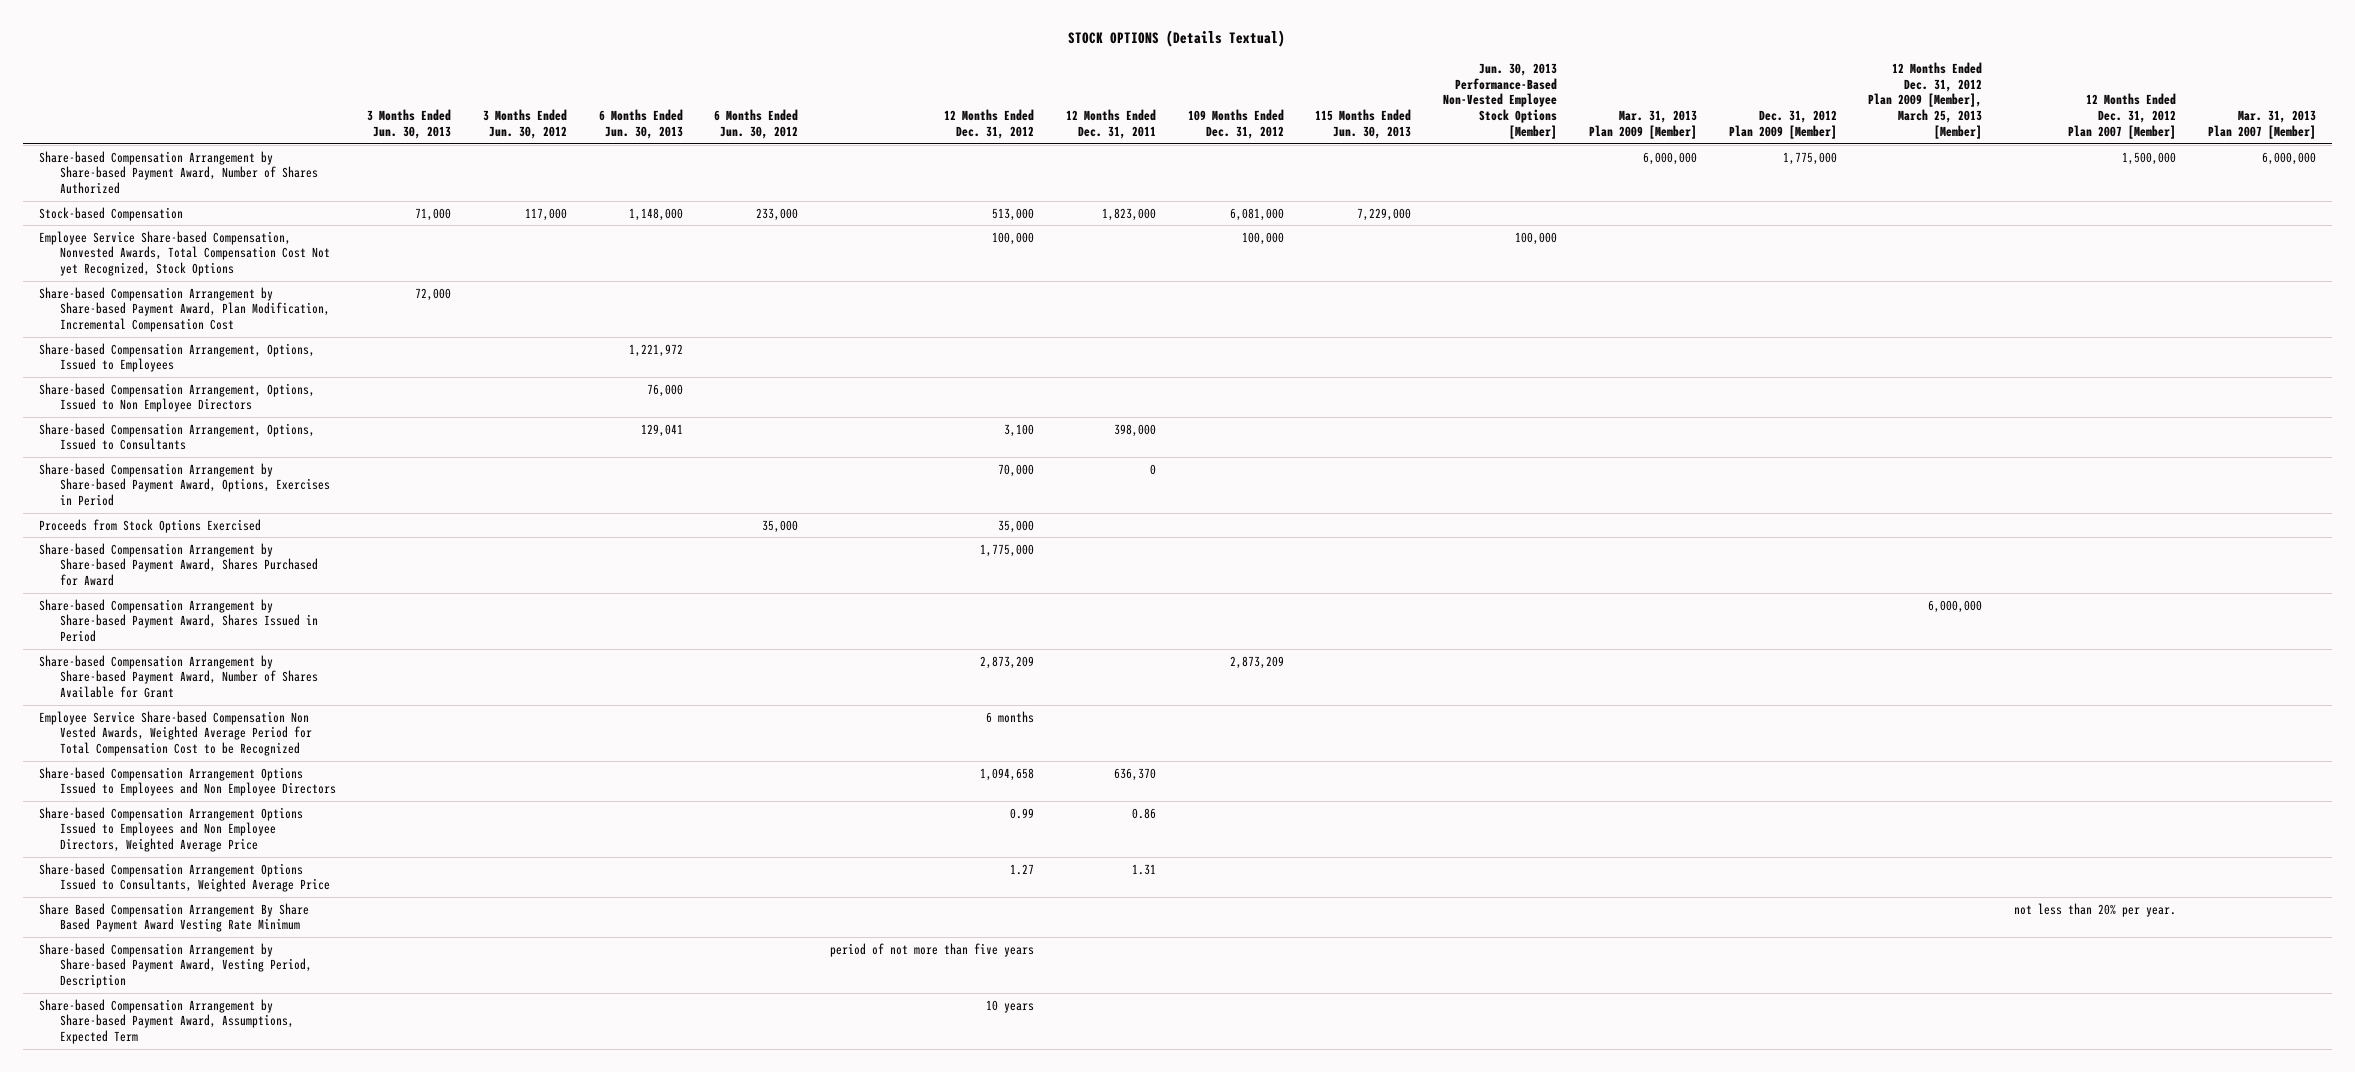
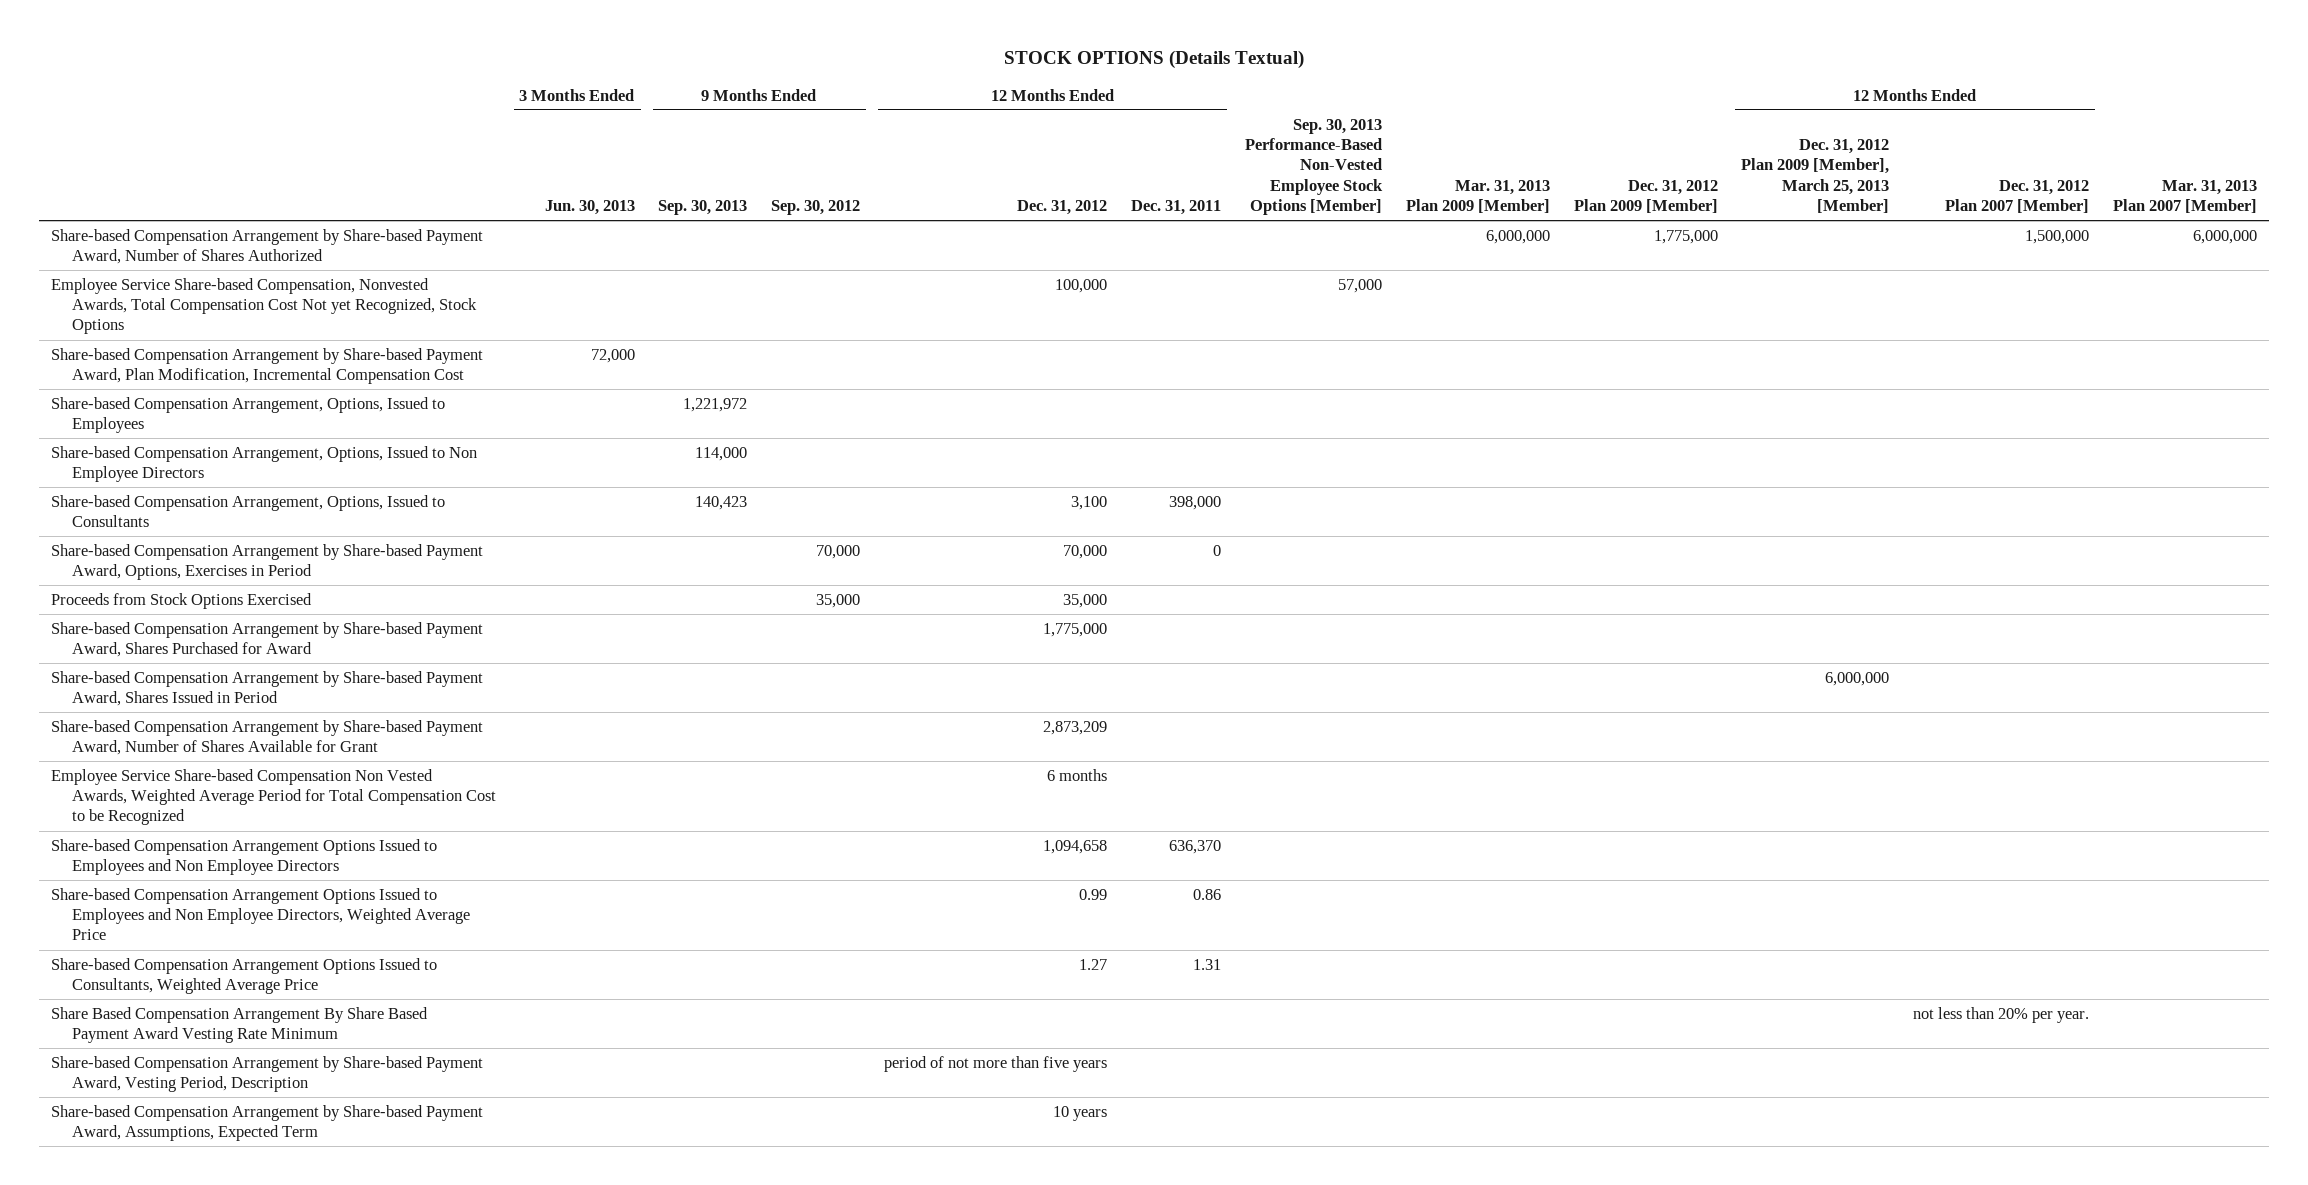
- | 3 Months Ended Jun. 30, 2013 | 3 Months Ended Jun. 30, 2012 | 6 Months Ended Jun. 30, 2013 | 6 Months Ended Jun. 30, 2012 | 12 Months Ended Dec. 31, 2012 | 12 Months Ended Dec. 31, 2011 | 109 Months Ended Dec. 31, 2012 | 115 Months Ended Jun. 30, 2013 | Jun. 30, 2013 Performance-Based Non-Vested Employee Stock Options [Member] | Mar. 31, 2013 Plan 2009 [Member] | Dec. 31, 2012 Plan 2009 [Member] | 12 Months Ended Dec. 31, 2012 Plan 2009 [Member], March 25, 2013 [Member] | 12 Months Ended Dec. 31, 2012 Plan 2007 [Member] | Mar. 31, 2013 Plan 2007 [Member]
+ | 3 Months Ended Jun. 30, 2013 | 9 Months Ended Sep. 30, 2013 | 9 Months Ended Sep. 30, 2012 | 12 Months Ended Dec. 31, 2012 | 12 Months Ended Dec. 31, 2011 | Sep. 30, 2013 Performance-Based Non-Vested Employee Stock Options [Member] | Mar. 31, 2013 Plan 2009 [Member] | Dec. 31, 2012 Plan 2009 [Member] | 12 Months Ended Dec. 31, 2012 Plan 2009 [Member], March 25, 2013 [Member] | 12 Months Ended Dec. 31, 2012 Plan 2007 [Member] | Mar. 31, 2013 Plan 2007 [Member]
- Stock-based Compensation | 71,000 | 117,000 | 1,148,000 | 233,000 | 513,000 | 1,823,000 | 6,081,000 | 7,229,000 | | | | | |

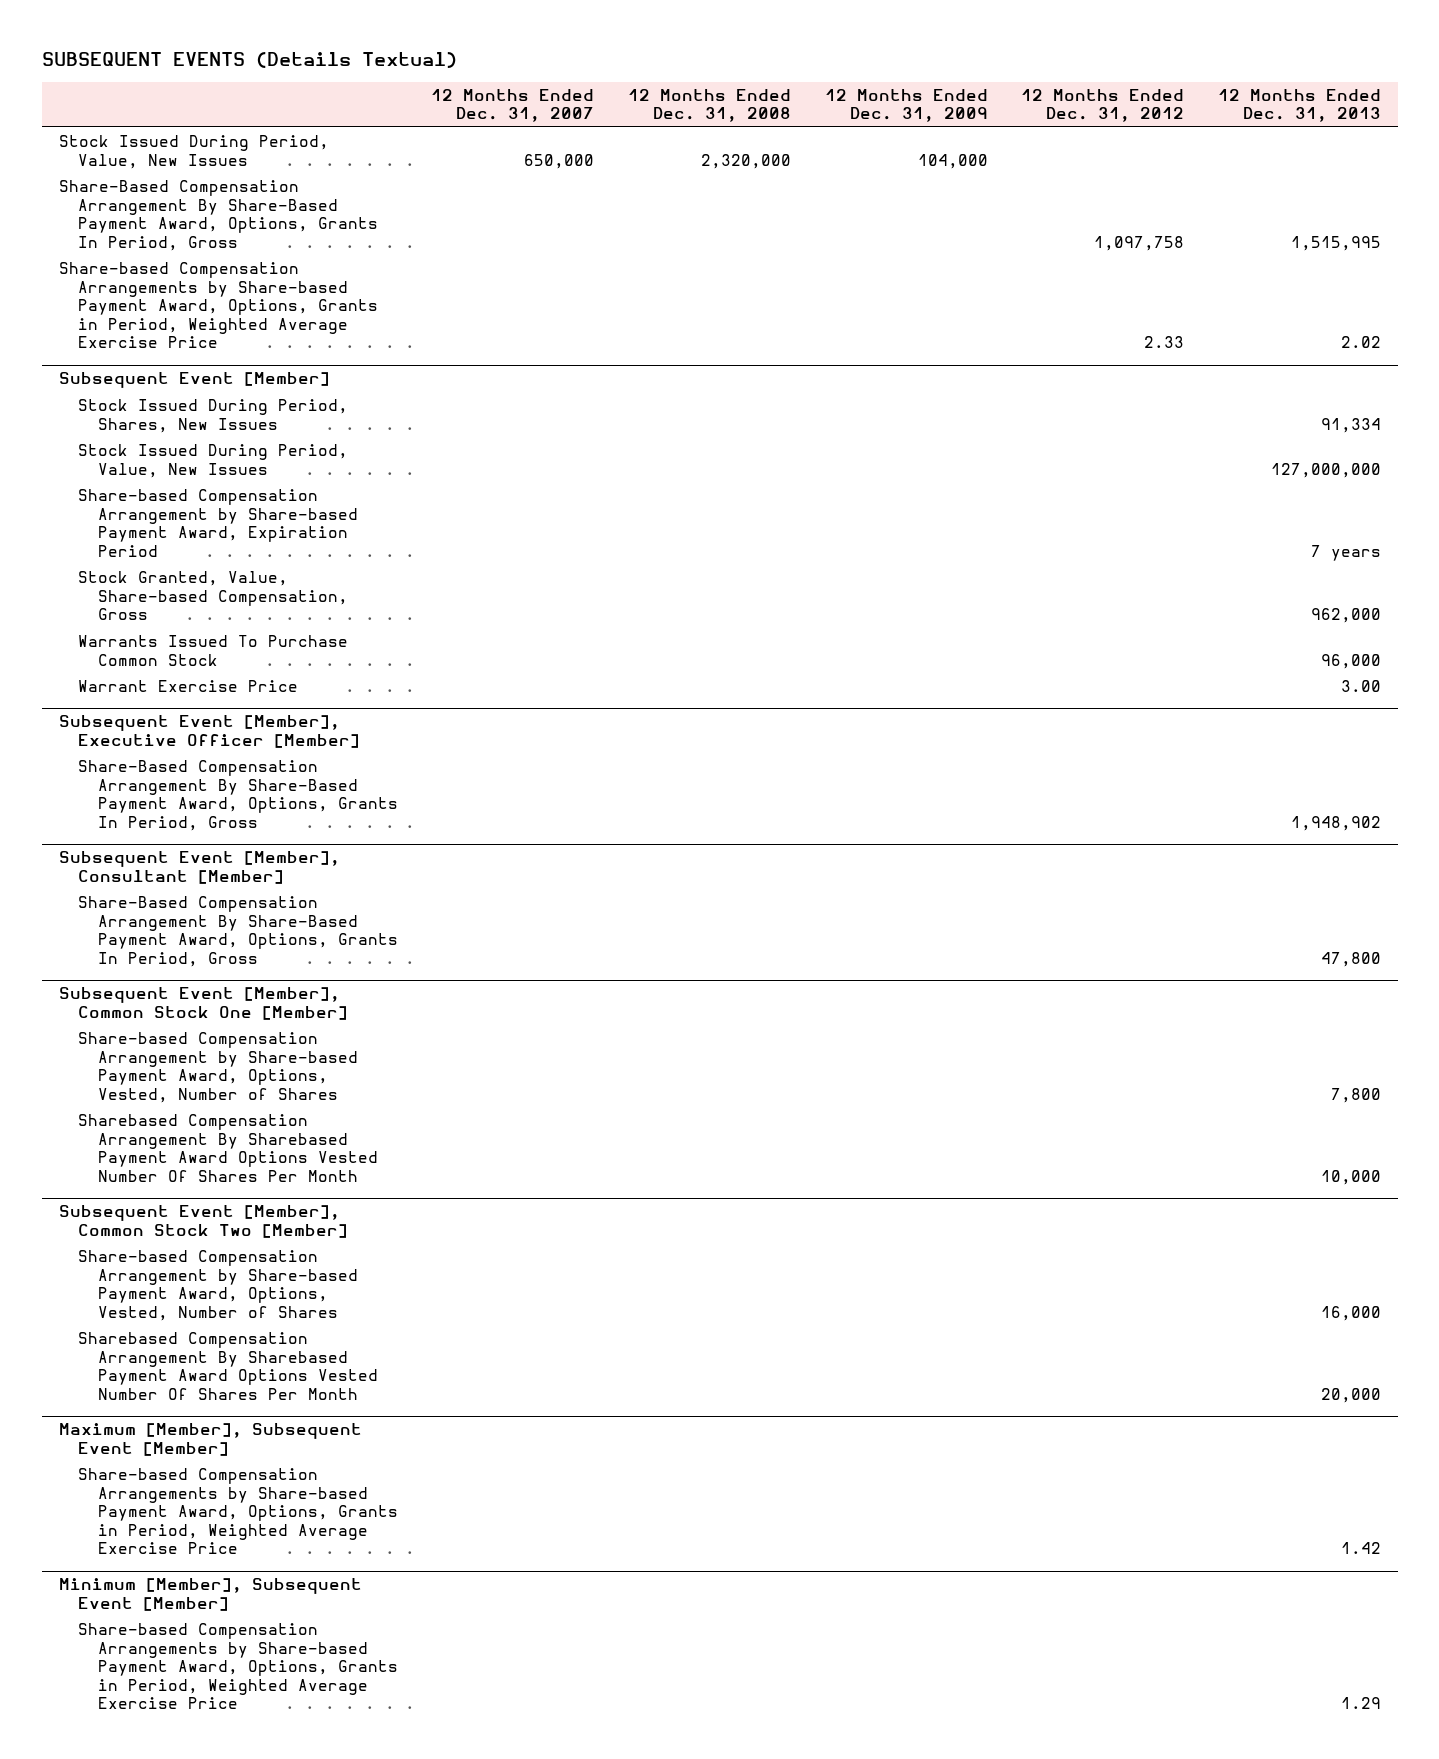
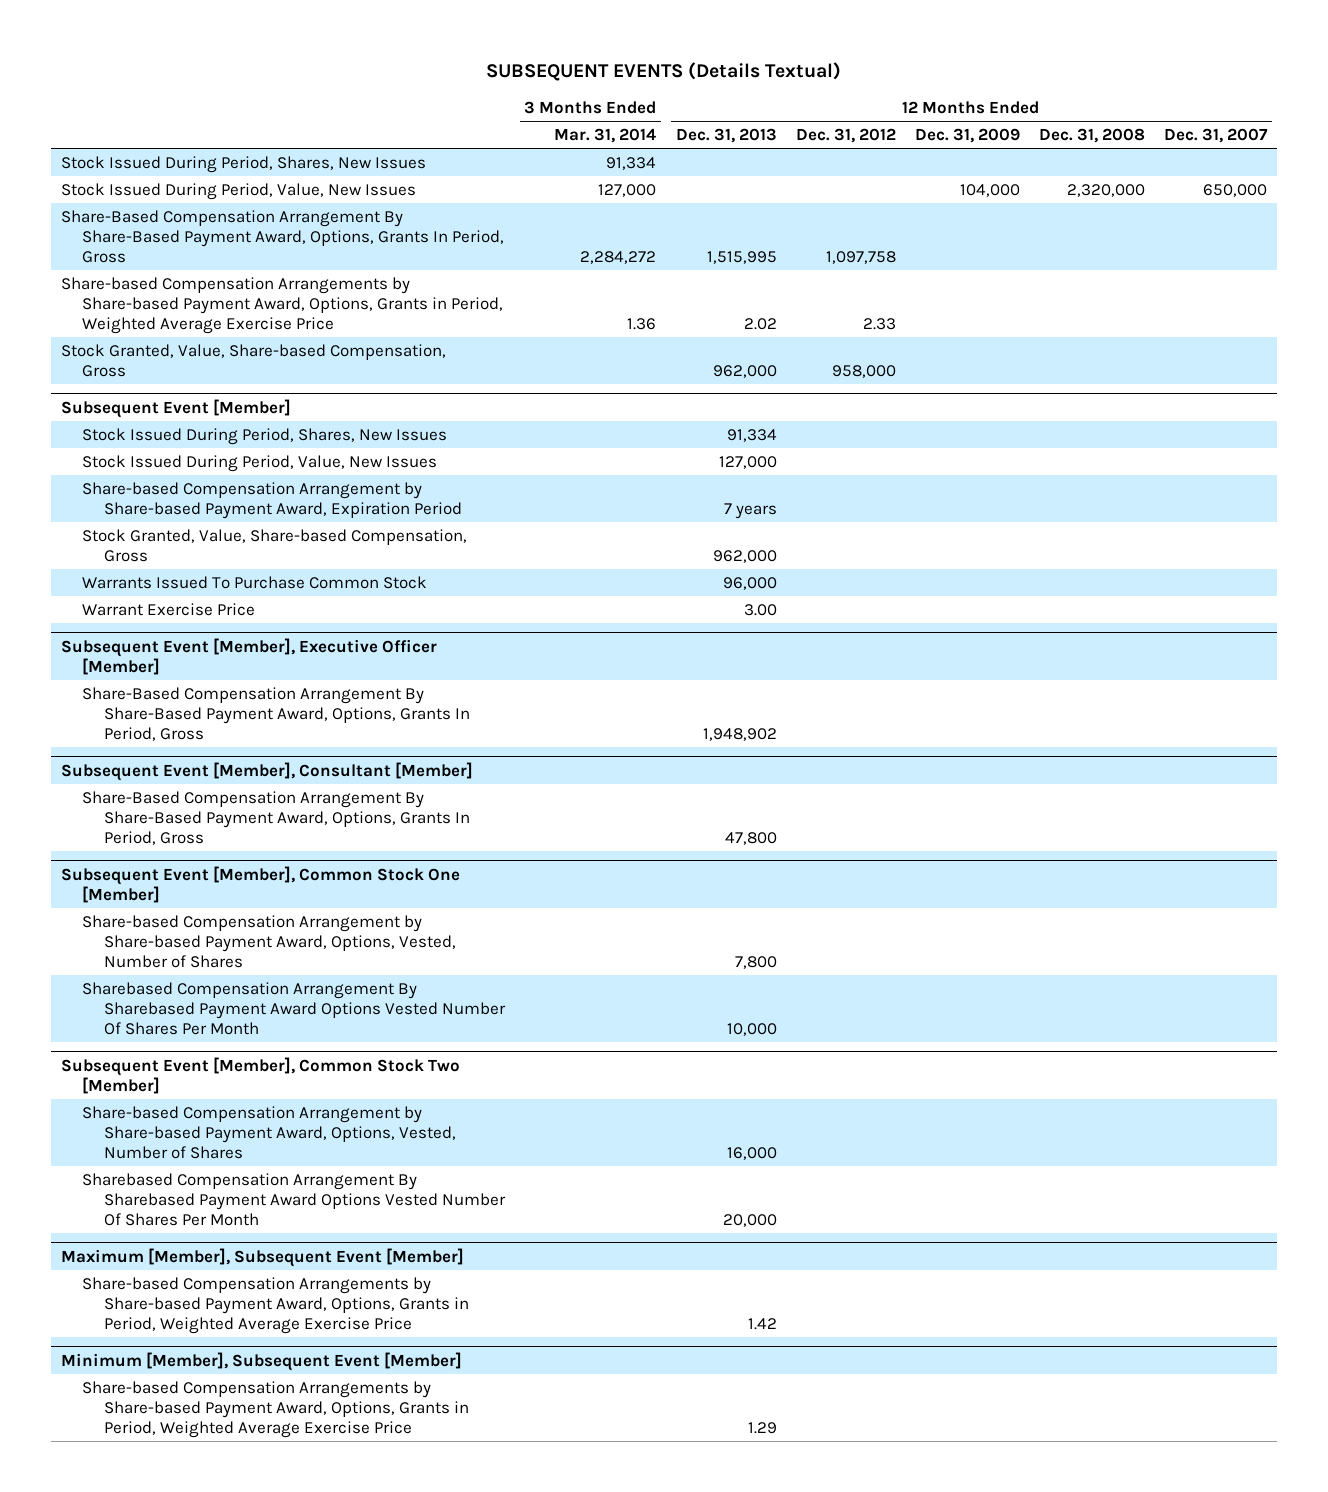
- | 12 Months Ended Dec. 31, 2007 | 12 Months Ended Dec. 31, 2008 | 12 Months Ended Dec. 31, 2009 | 12 Months Ended Dec. 31, 2012 | 12 Months Ended Dec. 31, 2013
+ | 3 Months Ended Mar. 31, 2014 | 12 Months Ended Dec. 31, 2013 | 12 Months Ended Dec. 31, 2012 | 12 Months Ended Dec. 31, 2009 | 12 Months Ended Dec. 31, 2008 | 12 Months Ended Dec. 31, 2007
+ Stock Issued During Period, Shares, New Issues | 91,334 | | | | |
+ Stock Granted, Value, Share-based Compensation, Gross | | 962,000 | 958,000 | | |
@ Subsequent Event [Member]
- Stock Issued During Period, Value, New Issues | | | | | 127,000,000
+ Stock Issued During Period, Value, New Issues | | 127,000 | | | |

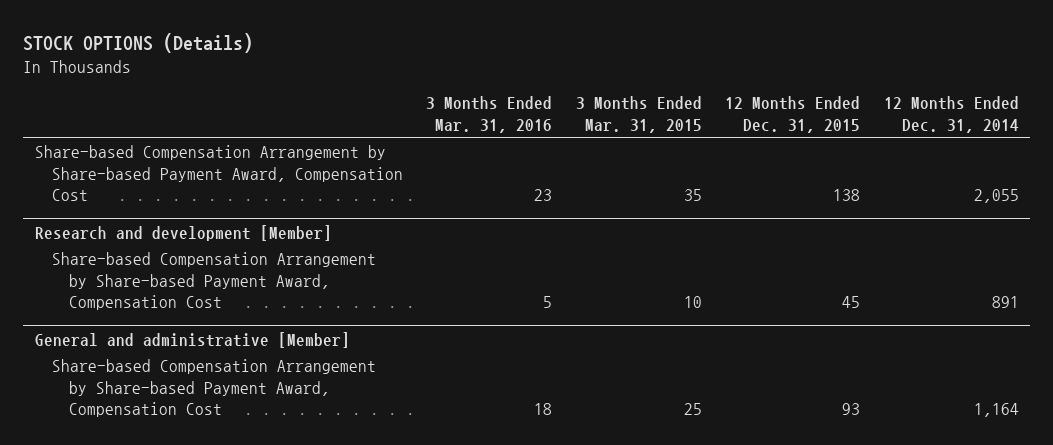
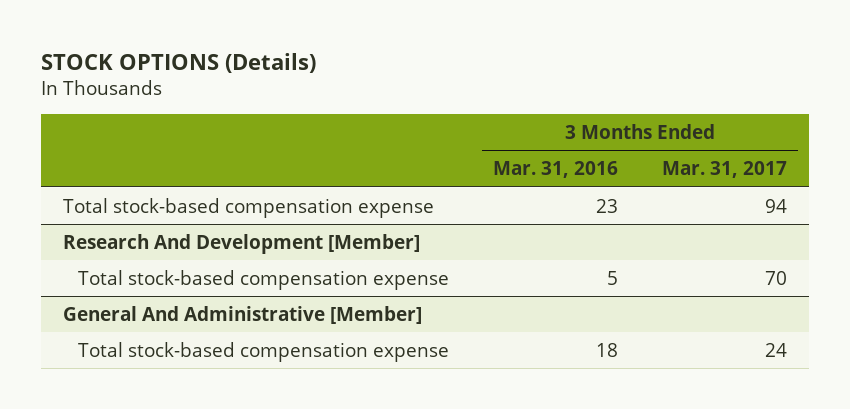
- | 3 Months Ended Mar. 31, 2016 | 3 Months Ended Mar. 31, 2015 | 12 Months Ended Dec. 31, 2015 | 12 Months Ended Dec. 31, 2014
+ | 3 Months Ended Mar. 31, 2016 | 3 Months Ended Mar. 31, 2017
- Share-based Compensation Arrangement by Share-based Payment Award, Compensation Cost | 23 | 35 | 138 | 2,055
- Research and development [Member]
- Share-based Compensation Arrangement by Share-based Payment Award, Compensation Cost | 5 | 10 | 45 | 891
- General and administrative [Member]
- Share-based Compensation Arrangement by Share-based Payment Award, Compensation Cost | 18 | 25 | 93 | 1,164
+ Total stock-based compensation expense | 23 | 94
+ Research And Development [Member]
+ Total stock-based compensation expense | 5 | 70
+ General And Administrative [Member]
+ Total stock-based compensation expense | 18 | 24

